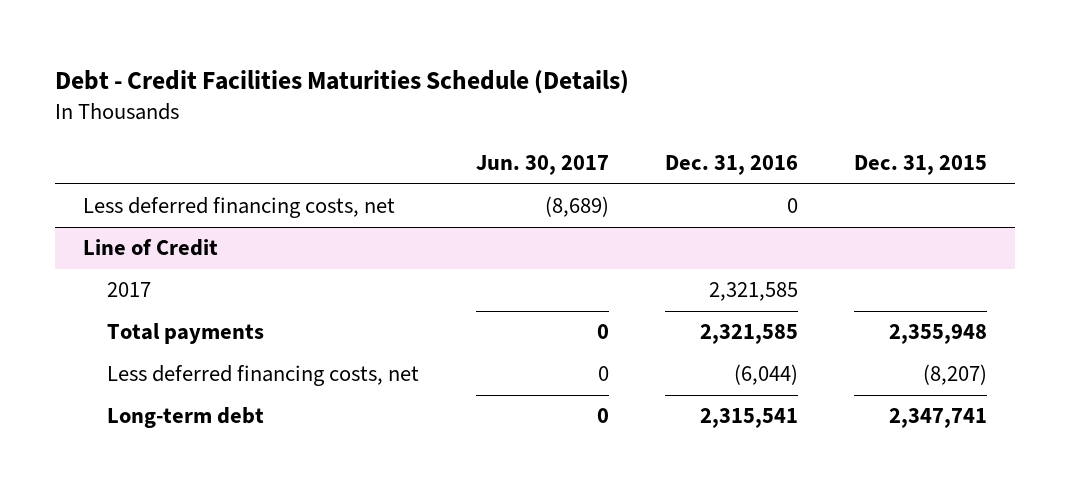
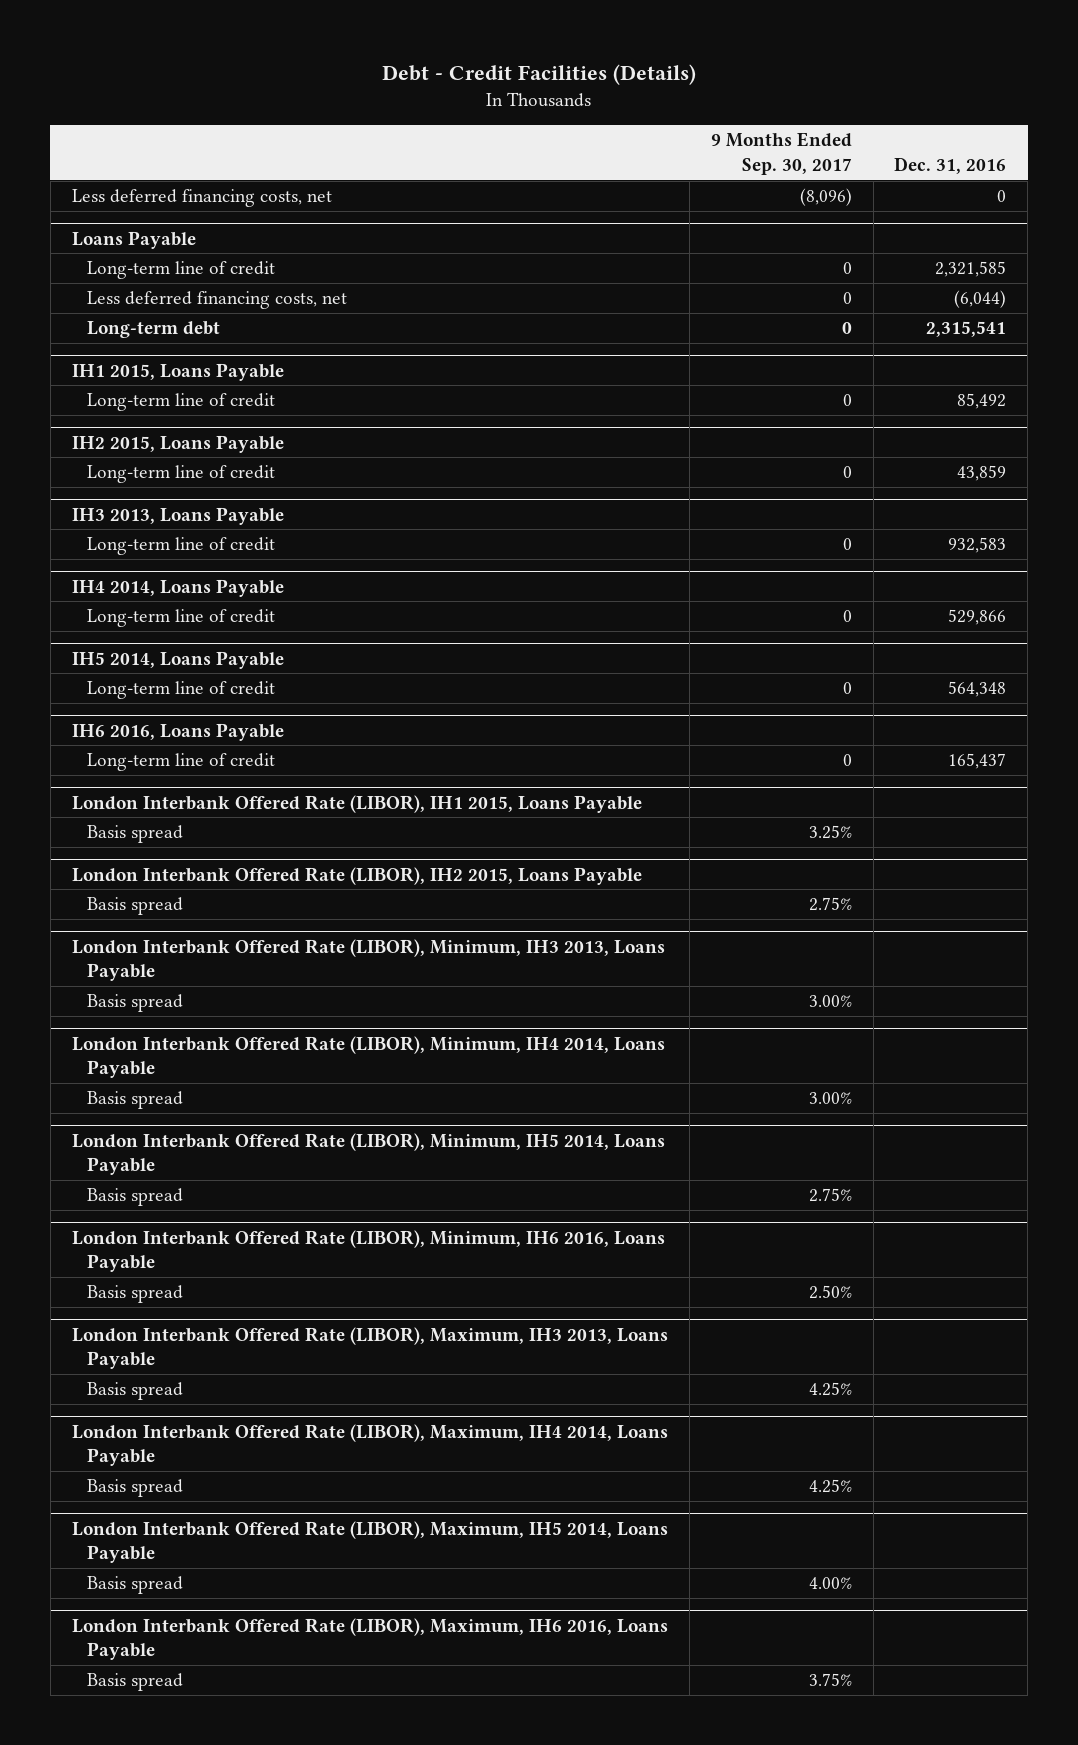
- Debt - Credit Facilities Maturities Schedule (Details)
+ Debt - Credit Facilities (Details)
- | Jun. 30, 2017 | Dec. 31, 2016 | Dec. 31, 2015
+ | 9 Months Ended Sep. 30, 2017 | Dec. 31, 2016
- Line of Credit
- 2017 | | 2,321,585 |
- Total payments | 0 | 2,321,585 | 2,355,948
+ Loans Payable
+ Long-term line of credit | 0 | 2,321,585
+ IH1 2015, Loans Payable
+ Long-term line of credit | 0 | 85,492
+ IH2 2015, Loans Payable
+ Long-term line of credit | 0 | 43,859
+ IH3 2013, Loans Payable
+ Long-term line of credit | 0 | 932,583
+ IH4 2014, Loans Payable
+ Long-term line of credit | 0 | 529,866
+ IH5 2014, Loans Payable
+ Long-term line of credit | 0 | 564,348
+ IH6 2016, Loans Payable
+ Long-term line of credit | 0 | 165,437
+ London Interbank Offered Rate (LIBOR), IH1 2015, Loans Payable
+ Basis spread | 3.25% |
+ London Interbank Offered Rate (LIBOR), IH2 2015, Loans Payable
+ Basis spread | 2.75% |
+ London Interbank Offered Rate (LIBOR), Minimum, IH3 2013, Loans Payable
+ Basis spread | 3.00% |
+ London Interbank Offered Rate (LIBOR), Minimum, IH4 2014, Loans Payable
+ Basis spread | 3.00% |
+ London Interbank Offered Rate (LIBOR), Minimum, IH5 2014, Loans Payable
+ Basis spread | 2.75% |
+ London Interbank Offered Rate (LIBOR), Minimum, IH6 2016, Loans Payable
+ Basis spread | 2.50% |
+ London Interbank Offered Rate (LIBOR), Maximum, IH3 2013, Loans Payable
+ Basis spread | 4.25% |
+ London Interbank Offered Rate (LIBOR), Maximum, IH4 2014, Loans Payable
+ Basis spread | 4.25% |
+ London Interbank Offered Rate (LIBOR), Maximum, IH5 2014, Loans Payable
+ Basis spread | 4.00% |
+ London Interbank Offered Rate (LIBOR), Maximum, IH6 2016, Loans Payable
+ Basis spread | 3.75% |

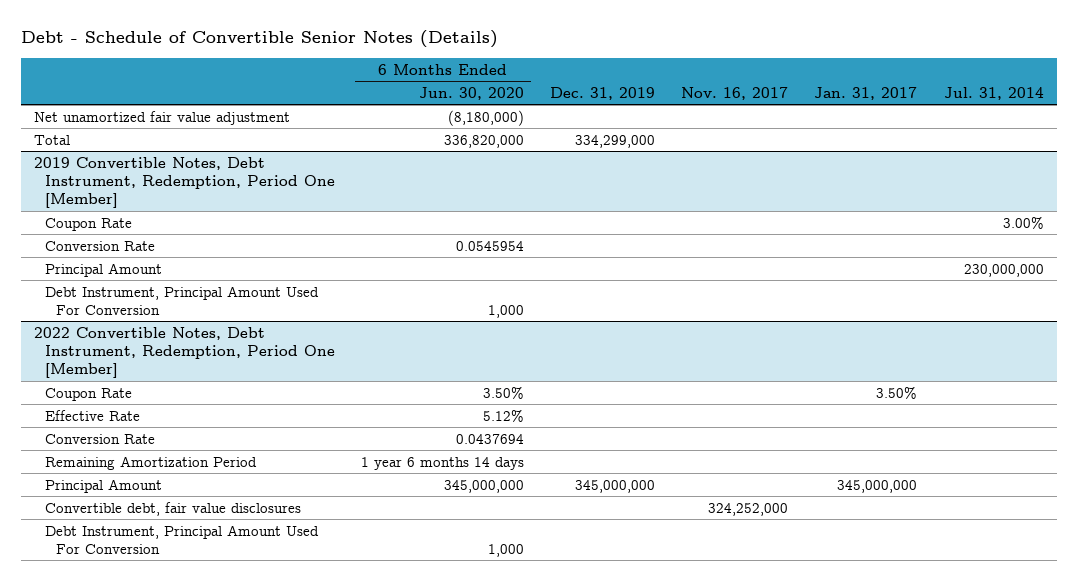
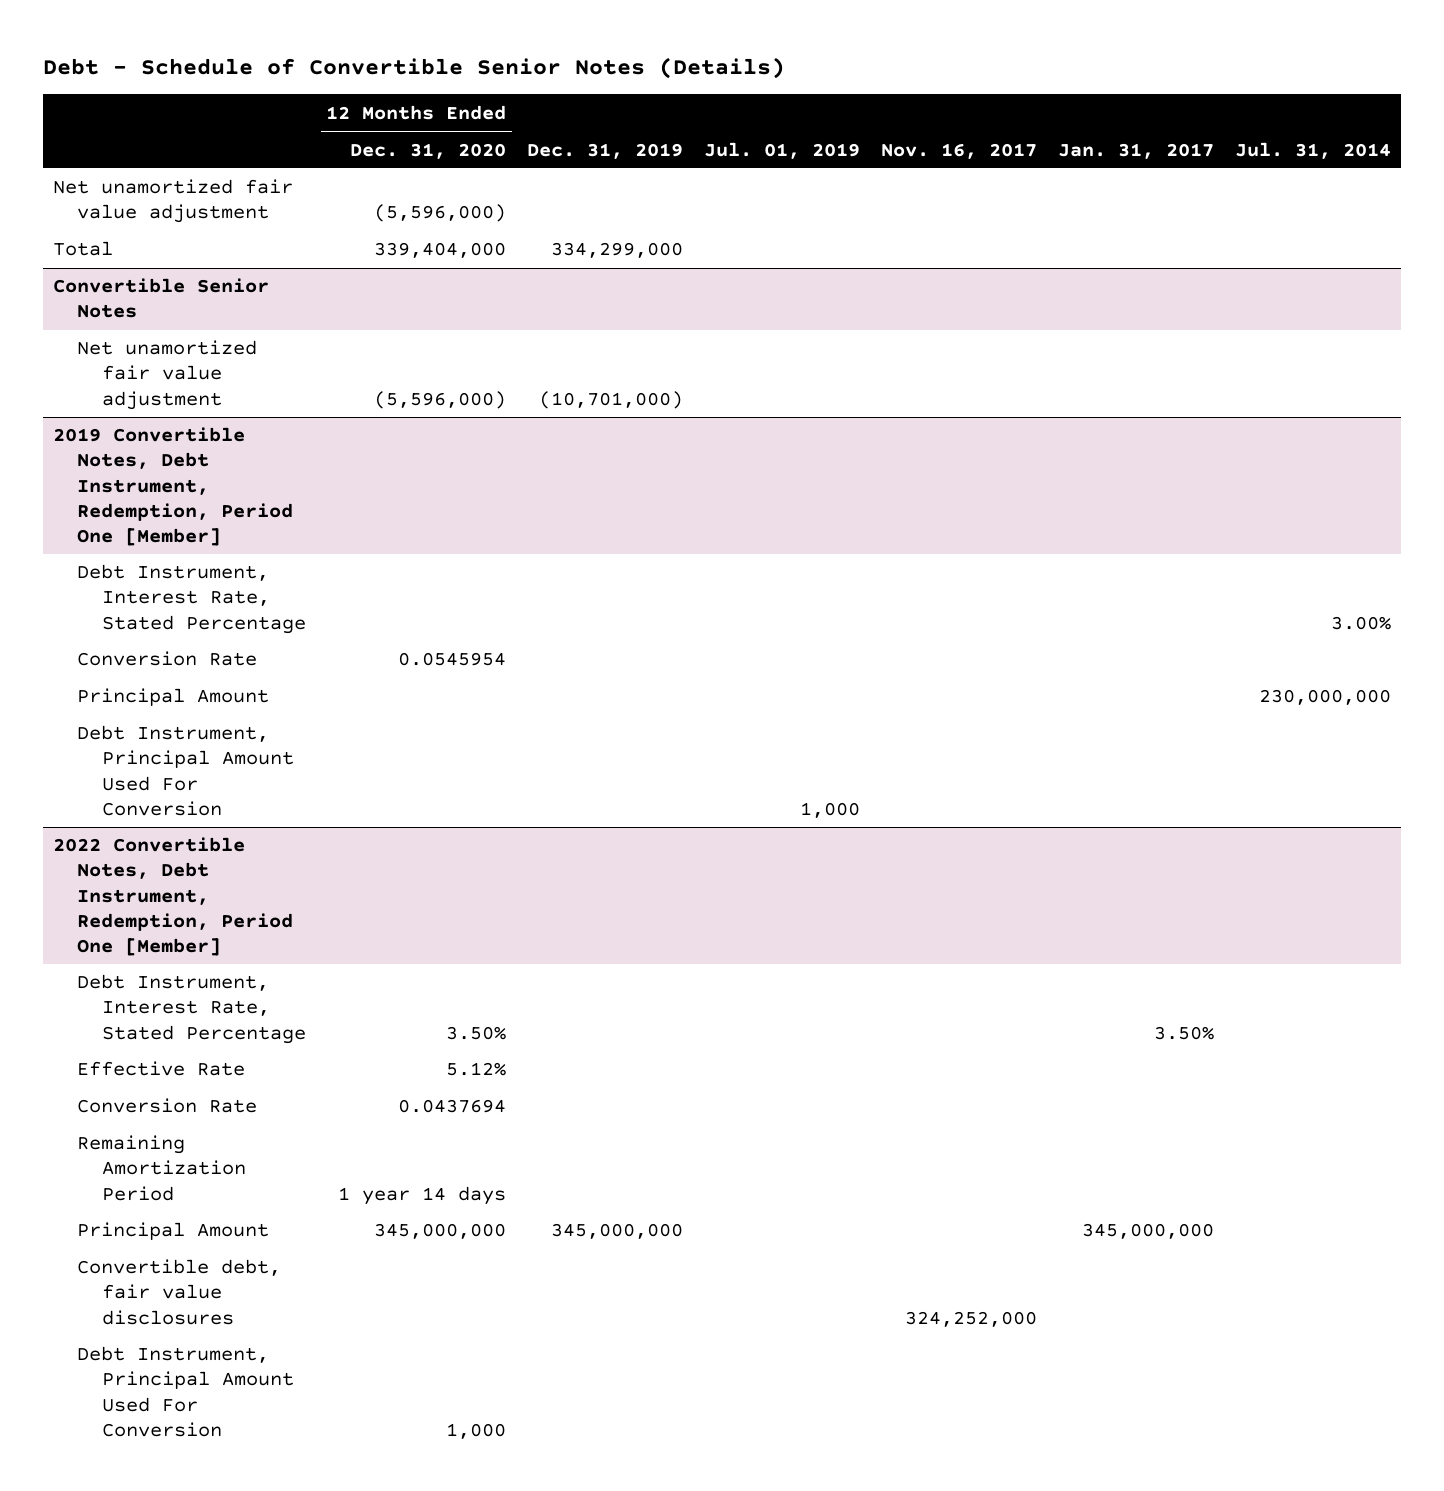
- | 6 Months Ended Jun. 30, 2020 | Dec. 31, 2019 | Nov. 16, 2017 | Jan. 31, 2017 | Jul. 31, 2014
+ | 12 Months Ended Dec. 31, 2020 | Dec. 31, 2019 | Jul. 01, 2019 | Nov. 16, 2017 | Jan. 31, 2017 | Jul. 31, 2014
+ Convertible Senior Notes
+ Net unamortized fair value adjustment | (5,596,000) | (10,701,000) | | | |
@ 2019 Convertible Notes, Debt Instrument, Redemption, Period One [Member]
- Coupon Rate | | | | | 3.00%
+ Debt Instrument, Interest Rate, Stated Percentage | | | | | | 3.00%
@ 2022 Convertible Notes, Debt Instrument, Redemption, Period One [Member]
- Coupon Rate | 3.50% | | | 3.50% |
+ Debt Instrument, Interest Rate, Stated Percentage | 3.50% | | | | 3.50% |

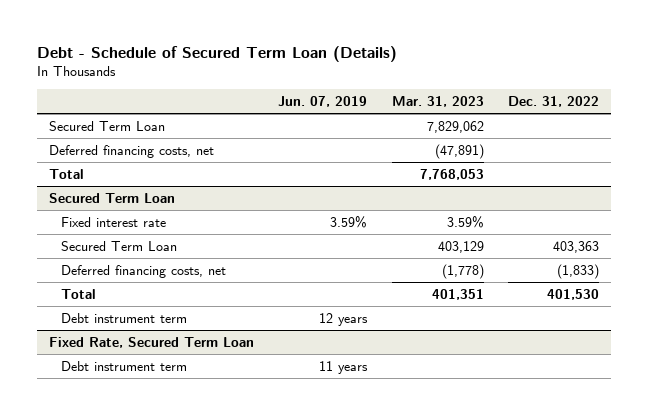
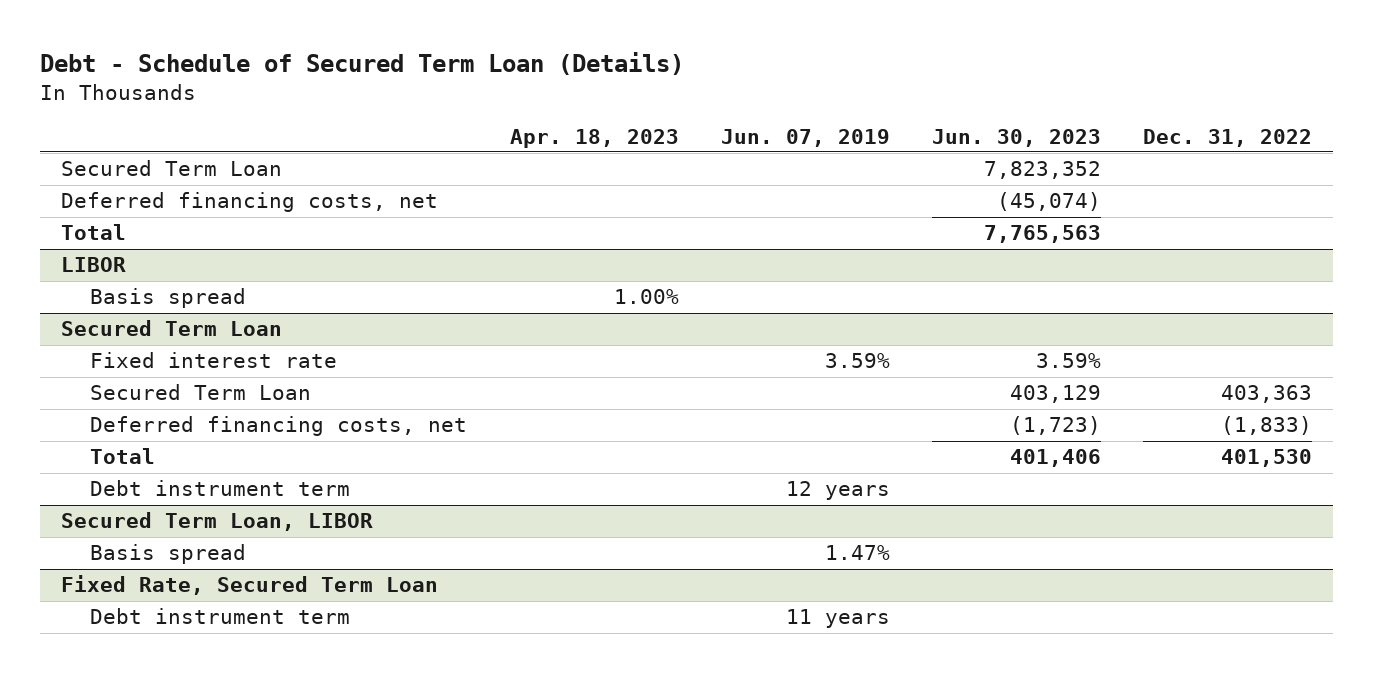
- | Jun. 07, 2019 | Mar. 31, 2023 | Dec. 31, 2022
+ | Apr. 18, 2023 | Jun. 07, 2019 | Jun. 30, 2023 | Dec. 31, 2022
+ LIBOR
+ Basis spread | 1.00% | | |
+ Secured Term Loan, LIBOR
+ Basis spread | | 1.47% | |

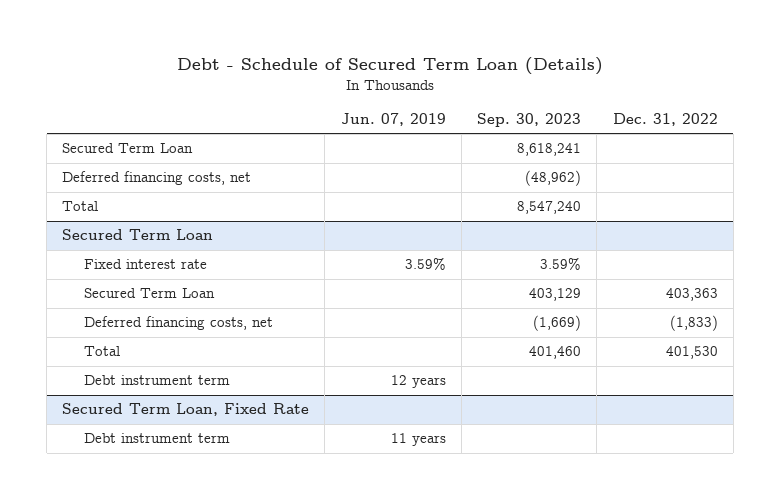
- | Apr. 18, 2023 | Jun. 07, 2019 | Jun. 30, 2023 | Dec. 31, 2022
+ | Jun. 07, 2019 | Sep. 30, 2023 | Dec. 31, 2022
- LIBOR
- Basis spread | 1.00% | | |
- Secured Term Loan, LIBOR
- Basis spread | | 1.47% | |
- Fixed Rate, Secured Term Loan
+ Secured Term Loan, Fixed Rate

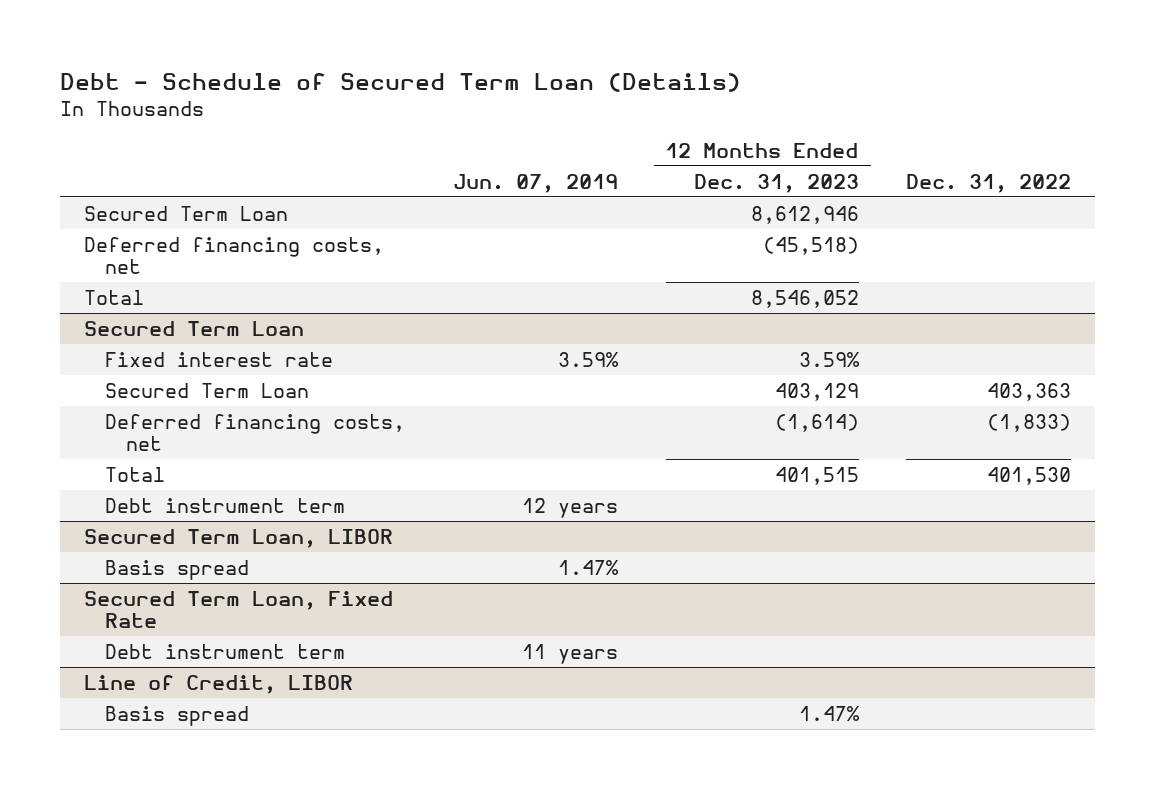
- | Jun. 07, 2019 | Sep. 30, 2023 | Dec. 31, 2022
+ | Jun. 07, 2019 | 12 Months Ended Dec. 31, 2023 | Dec. 31, 2022
+ Secured Term Loan, LIBOR
+ Basis spread | 1.47% | |
+ Line of Credit, LIBOR
+ Basis spread | | 1.47% |

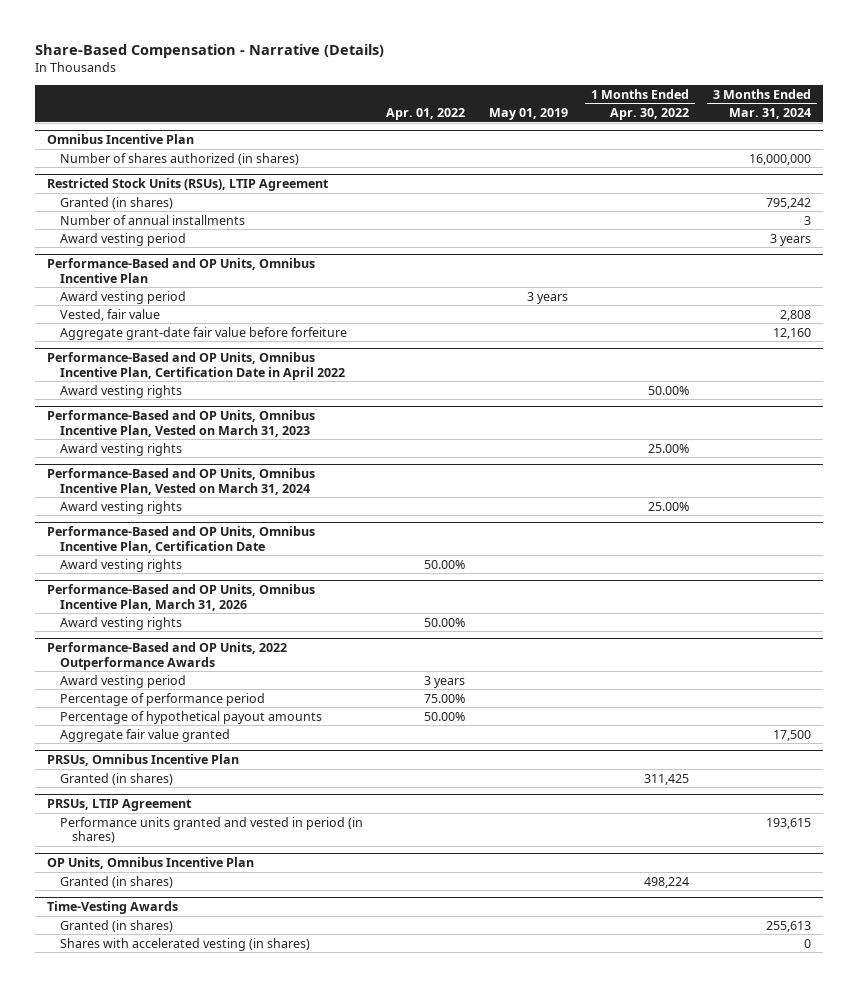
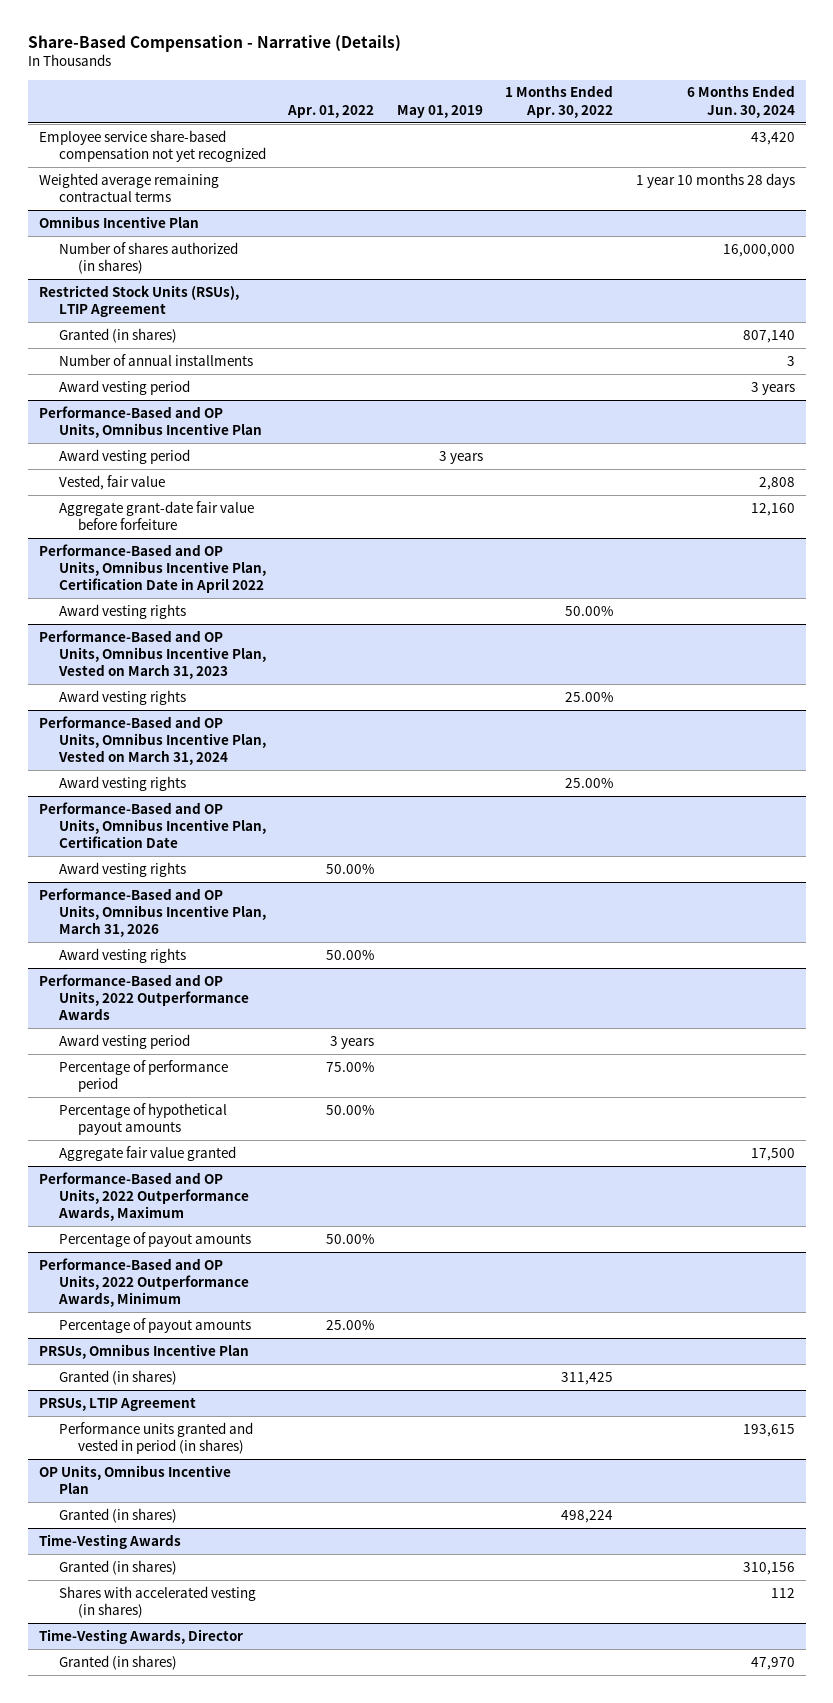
- | Apr. 01, 2022 | May 01, 2019 | 1 Months Ended Apr. 30, 2022 | 3 Months Ended Mar. 31, 2024
+ | Apr. 01, 2022 | May 01, 2019 | 1 Months Ended Apr. 30, 2022 | 6 Months Ended Jun. 30, 2024
+ Employee service share-based compensation not yet recognized | | | | 43,420
+ Weighted average remaining contractual terms | | | | 1 year 10 months 28 days
+ Performance-Based and OP Units, 2022 Outperformance Awards, Maximum
+ Percentage of payout amounts | 50.00% | | |
+ Performance-Based and OP Units, 2022 Outperformance Awards, Minimum
+ Percentage of payout amounts | 25.00% | | |
+ Time-Vesting Awards, Director
+ Granted (in shares) | | | | 47,970

